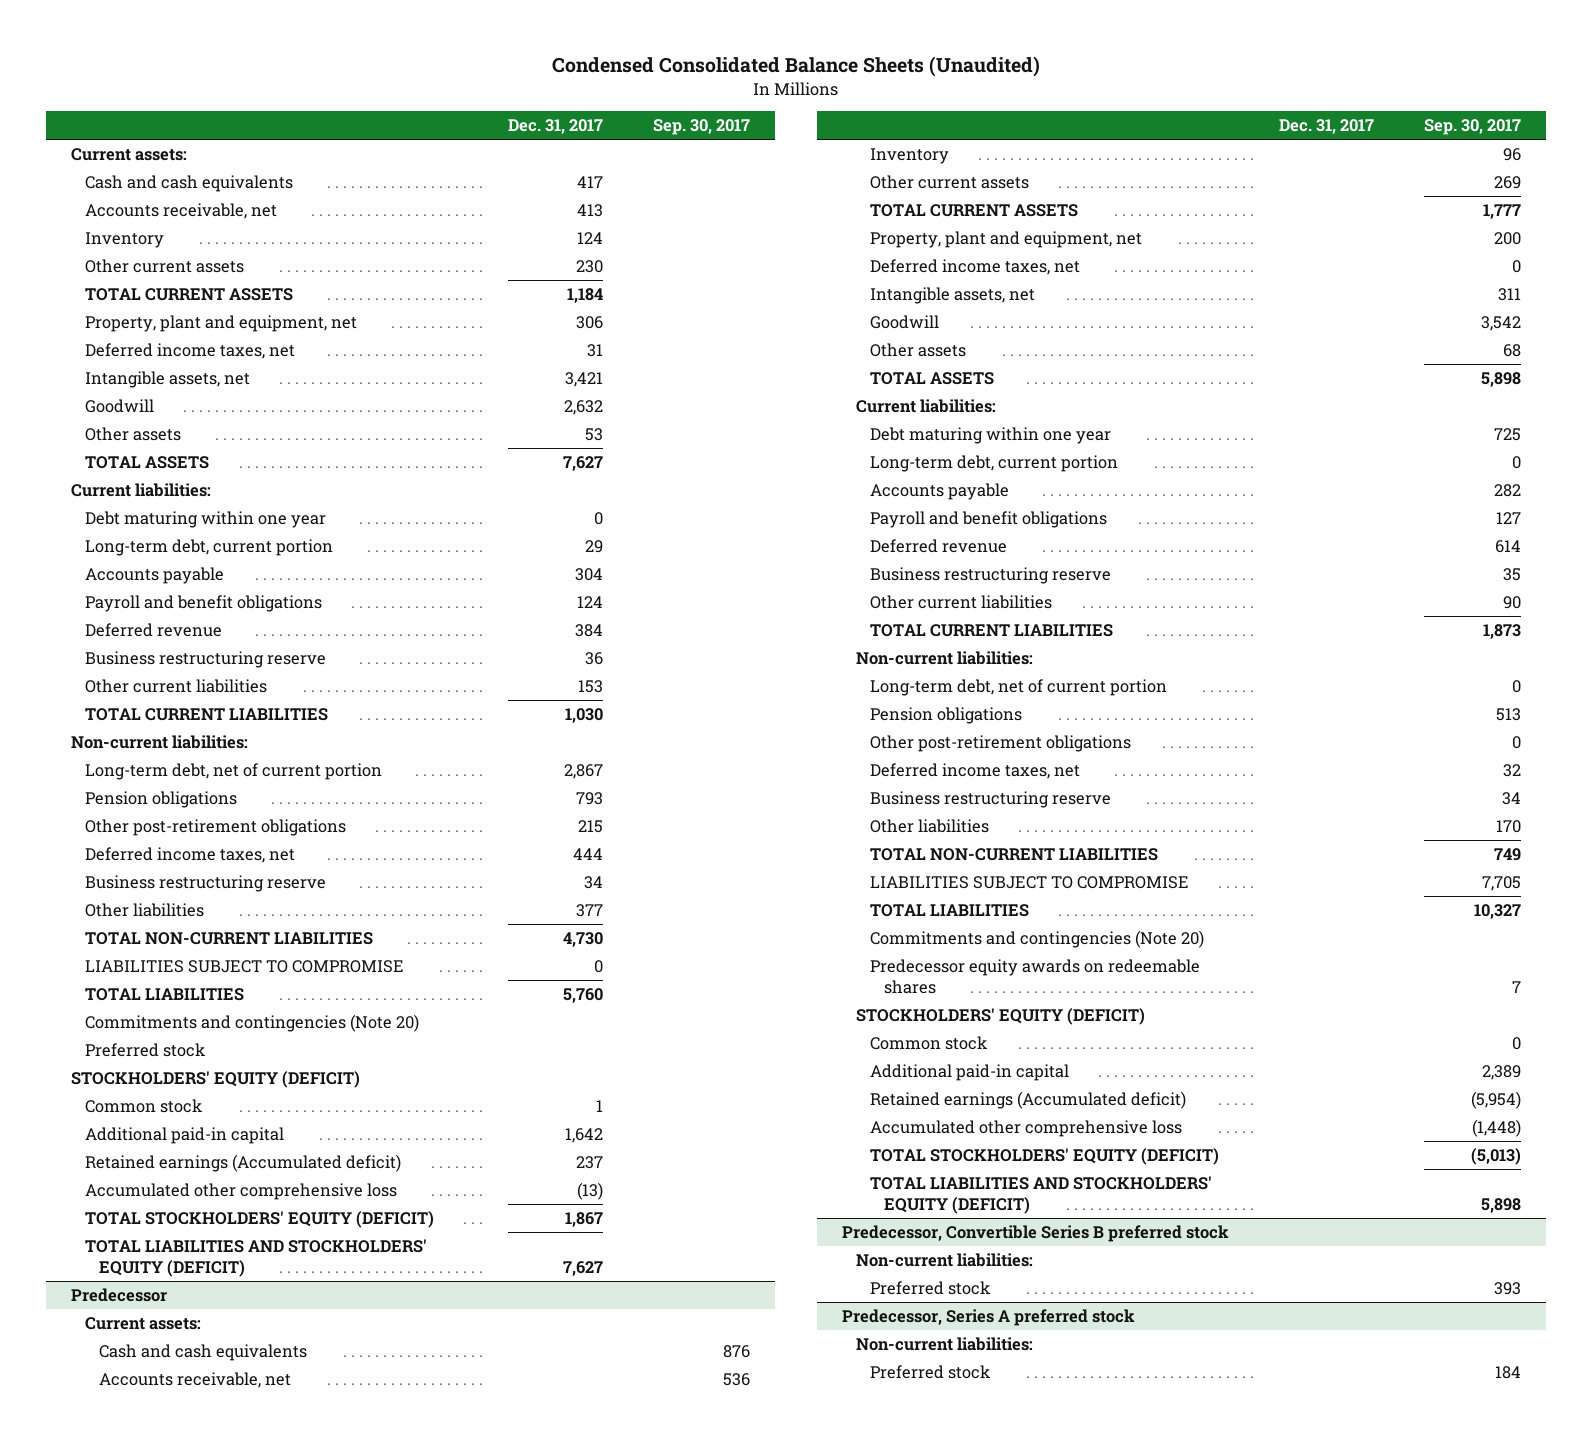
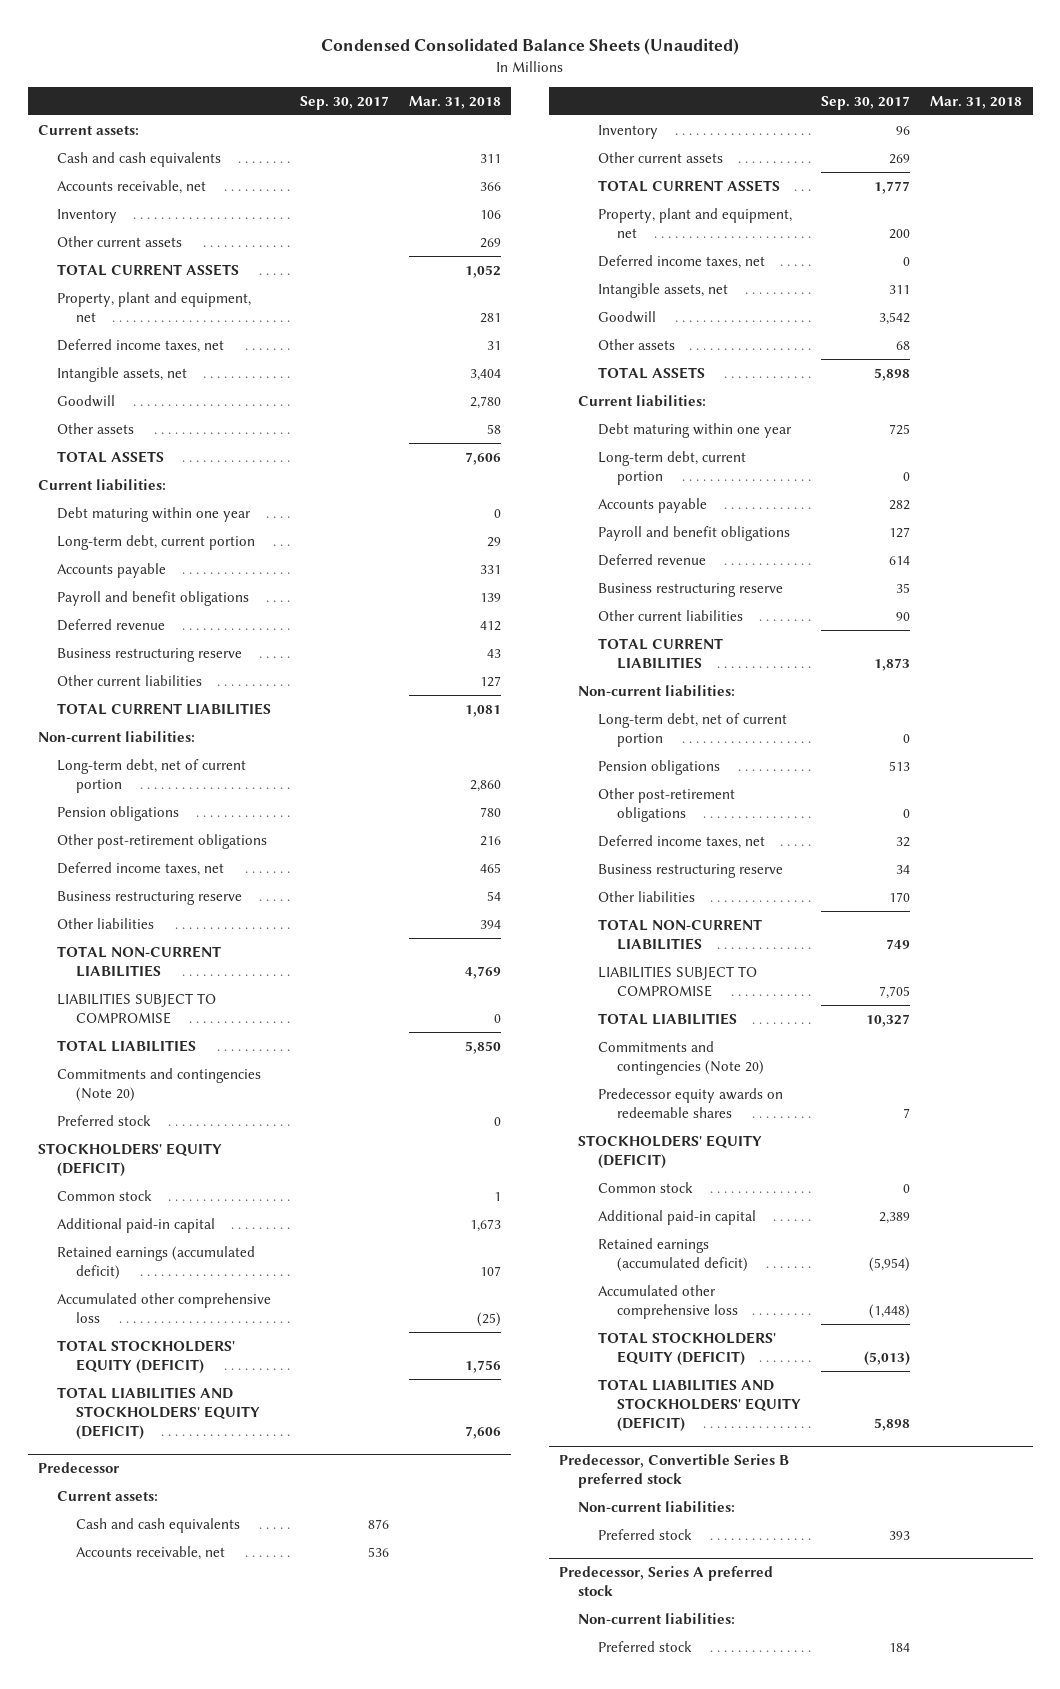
- | Dec. 31, 2017 | Sep. 30, 2017
+ | Sep. 30, 2017 | Mar. 31, 2018
- Retained earnings (Accumulated deficit) | 237 |
+ Retained earnings (accumulated deficit) | | 107
@ Predecessor
- Retained earnings (Accumulated deficit) | | (5,954)
+ Retained earnings (accumulated deficit) | (5,954) |

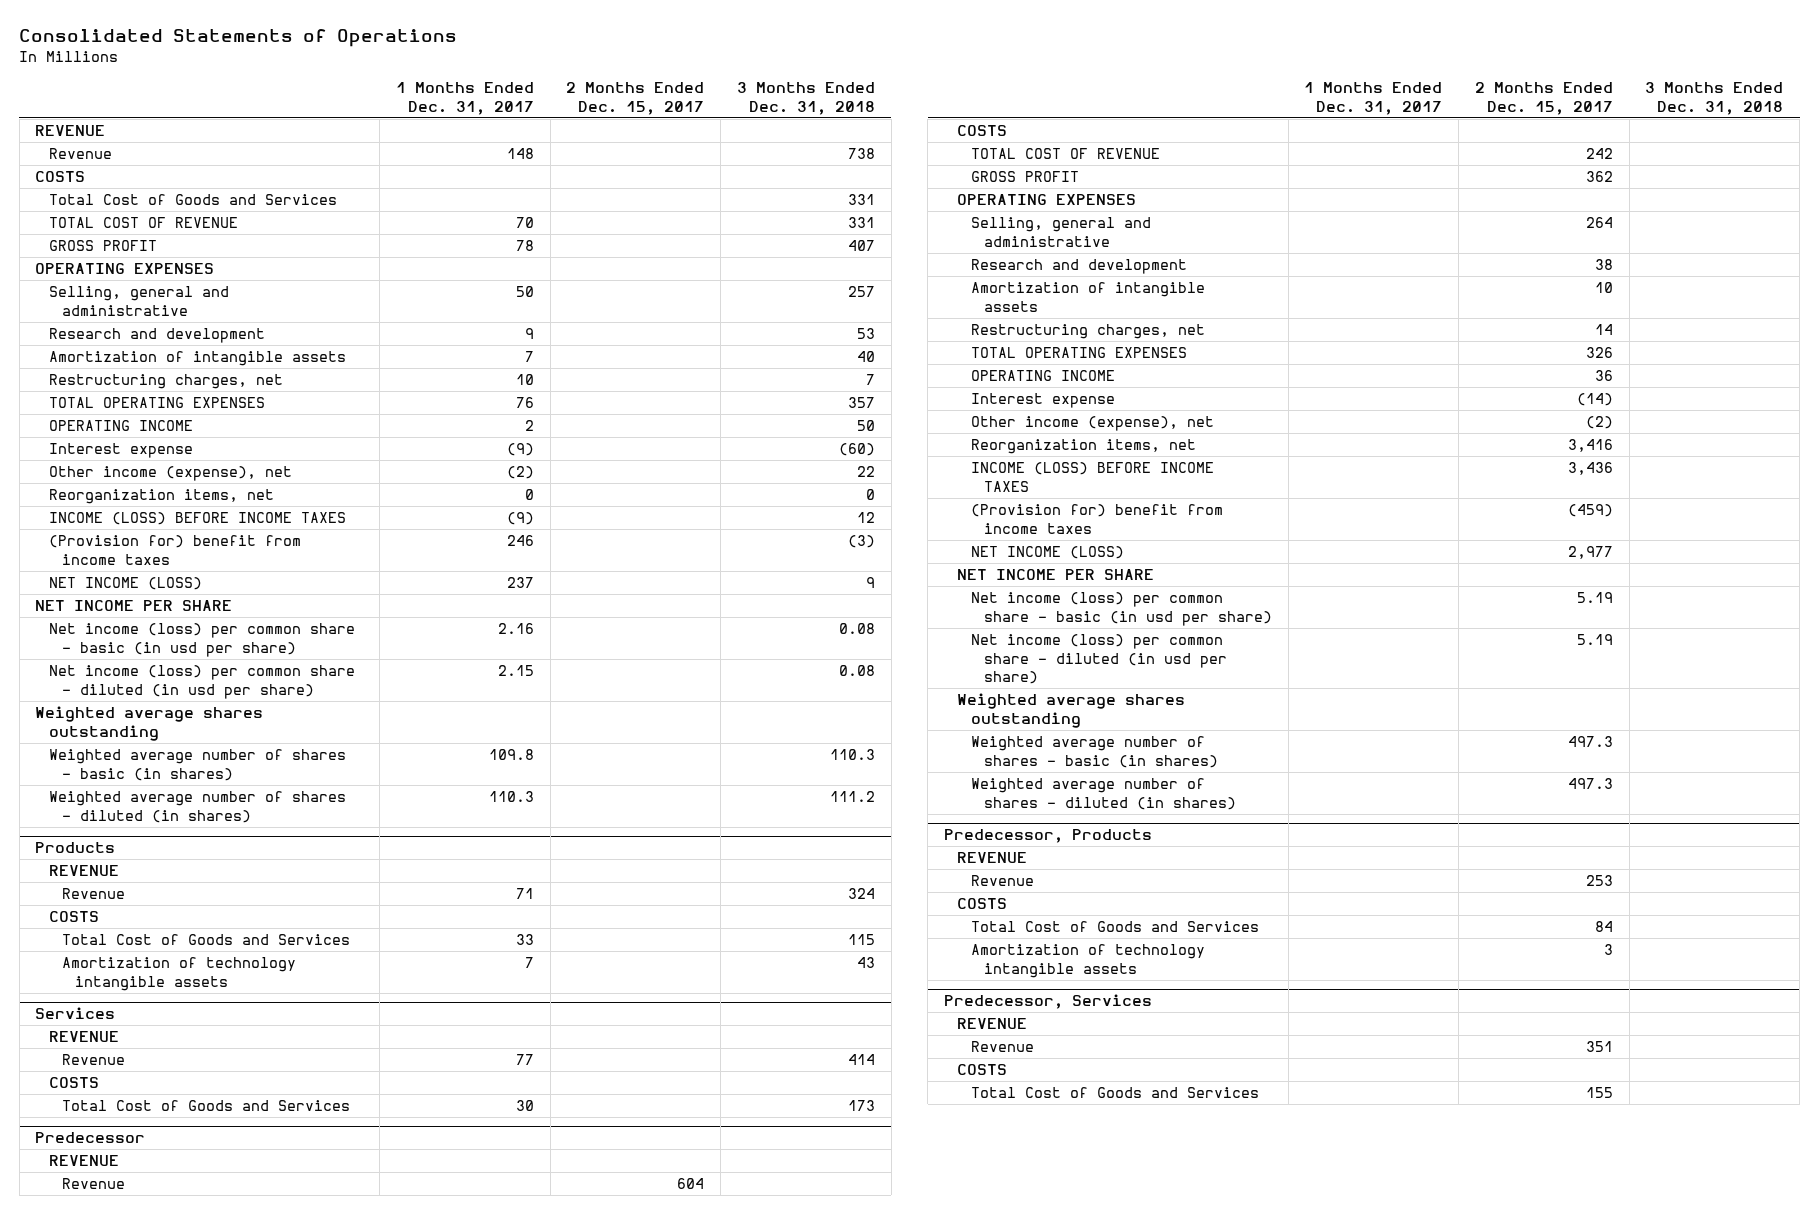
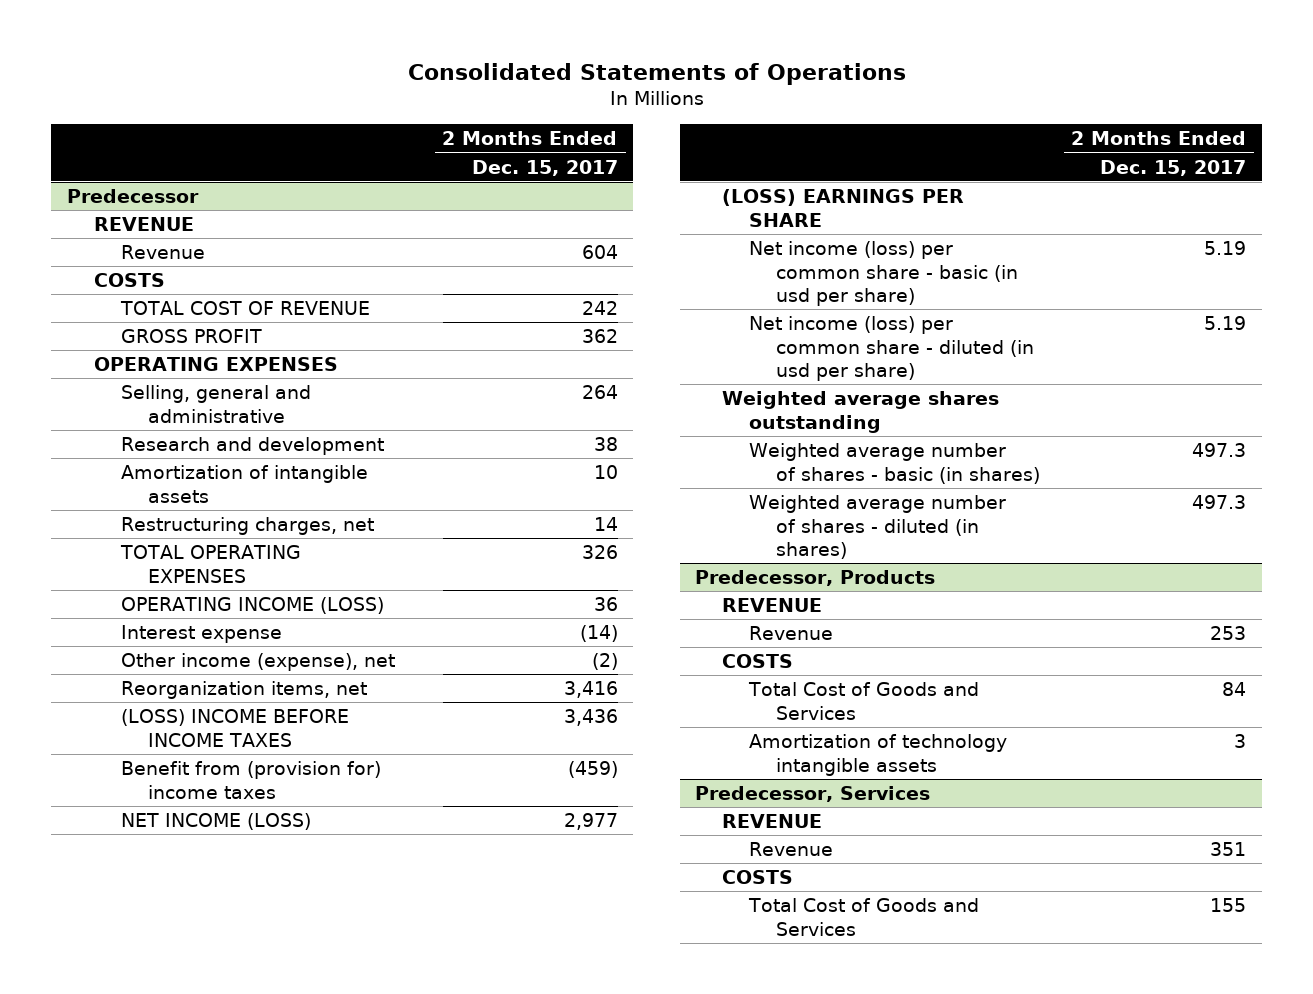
- | 1 Months Ended Dec. 31, 2017 | 2 Months Ended Dec. 15, 2017 | 3 Months Ended Dec. 31, 2018
+ | 2 Months Ended Dec. 15, 2017
- REVENUE
- Revenue | 148 | | 738
- COSTS
- Total Cost of Goods and Services | | | 331
- TOTAL COST OF REVENUE | 70 | | 331
- GROSS PROFIT | 78 | | 407
- OPERATING EXPENSES
- Selling, general and administrative | 50 | | 257
- Research and development | 9 | | 53
- Amortization of intangible assets | 7 | | 40
- Restructuring charges, net | 10 | | 7
- TOTAL OPERATING EXPENSES | 76 | | 357
- OPERATING INCOME | 2 | | 50
- Interest expense | (9) | | (60)
- Other income (expense), net | (2) | | 22
- Reorganization items, net | 0 | | 0
- INCOME (LOSS) BEFORE INCOME TAXES | (9) | | 12
- (Provision for) benefit from income taxes | 246 | | (3)
- NET INCOME (LOSS) | 237 | | 9
- NET INCOME PER SHARE
- Net income (loss) per common share - basic (in usd per share) | 2.16 | | 0.08
- Net income (loss) per common share - diluted (in usd per share) | 2.15 | | 0.08
- Weighted average shares outstanding
- Weighted average number of shares - basic (in shares) | 109.8 | | 110.3
- Weighted average number of shares - diluted (in shares) | 110.3 | | 111.2
- Products
- REVENUE
- Revenue | 71 | | 324
- COSTS
- Total Cost of Goods and Services | 33 | | 115
- Amortization of technology intangible assets | 7 | | 43
- Services
- REVENUE
- Revenue | 77 | | 414
- COSTS
- Total Cost of Goods and Services | 30 | | 173
@ Predecessor
- OPERATING INCOME | | 36 |
+ OPERATING INCOME (LOSS) | 36
- INCOME (LOSS) BEFORE INCOME TAXES | | 3,436 |
- (Provision for) benefit from income taxes | | (459) |
+ (LOSS) INCOME BEFORE INCOME TAXES | 3,436
+ Benefit from (provision for) income taxes | (459)
- NET INCOME PER SHARE
+ (LOSS) EARNINGS PER SHARE

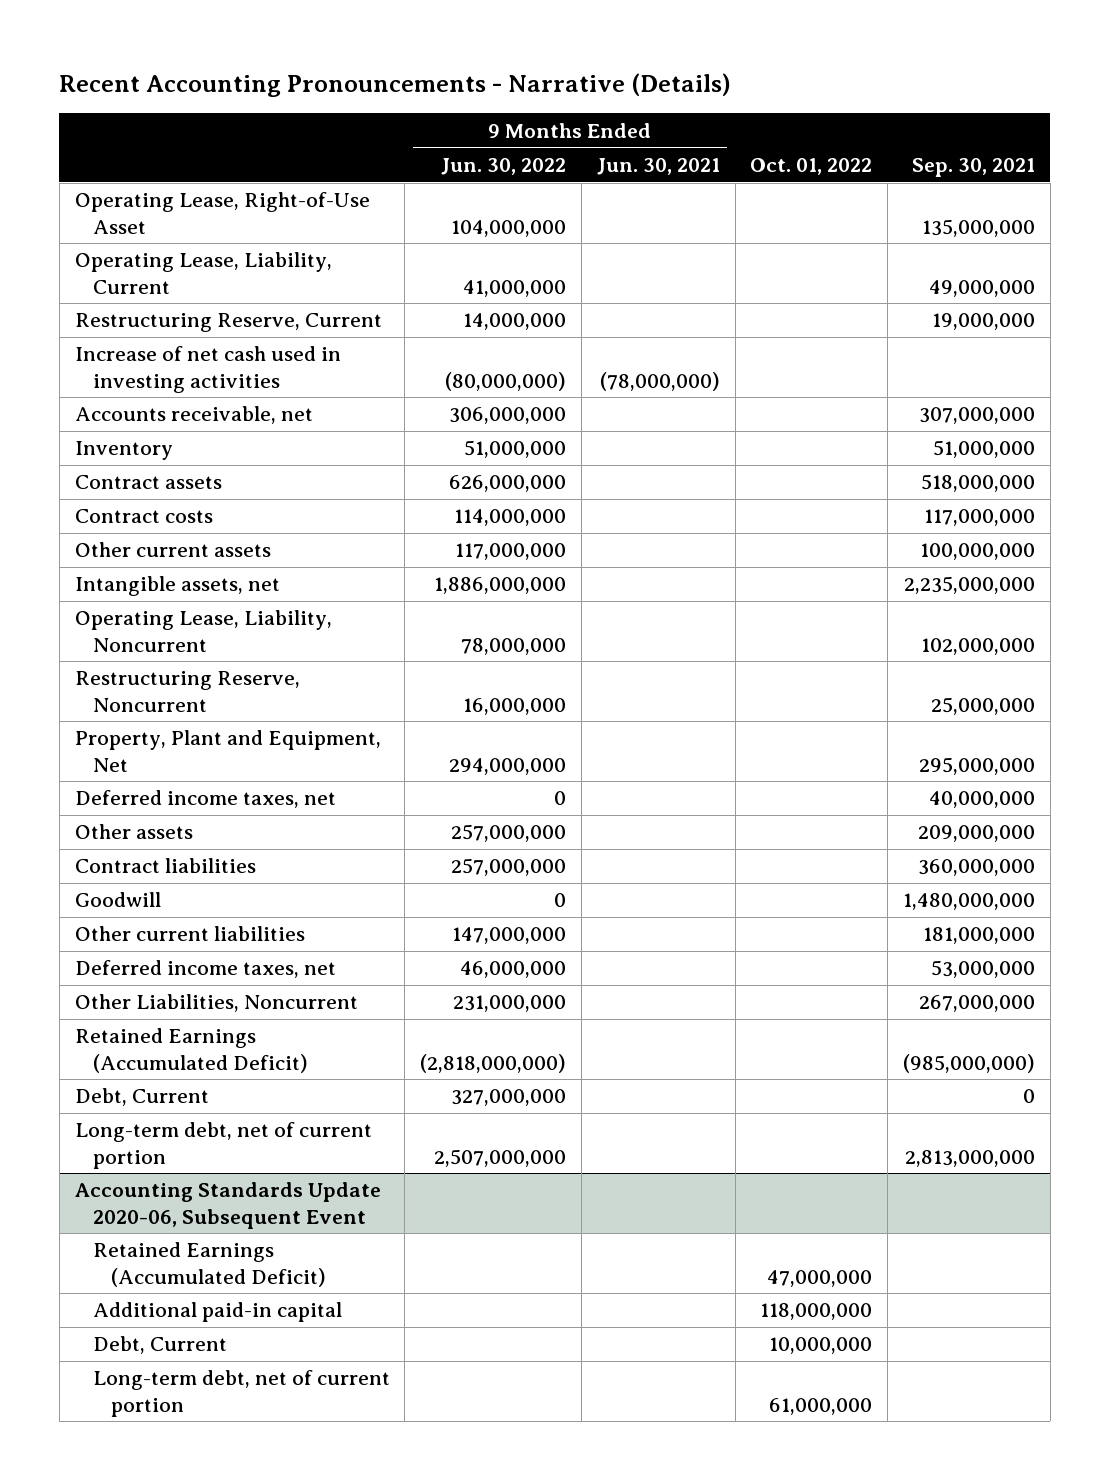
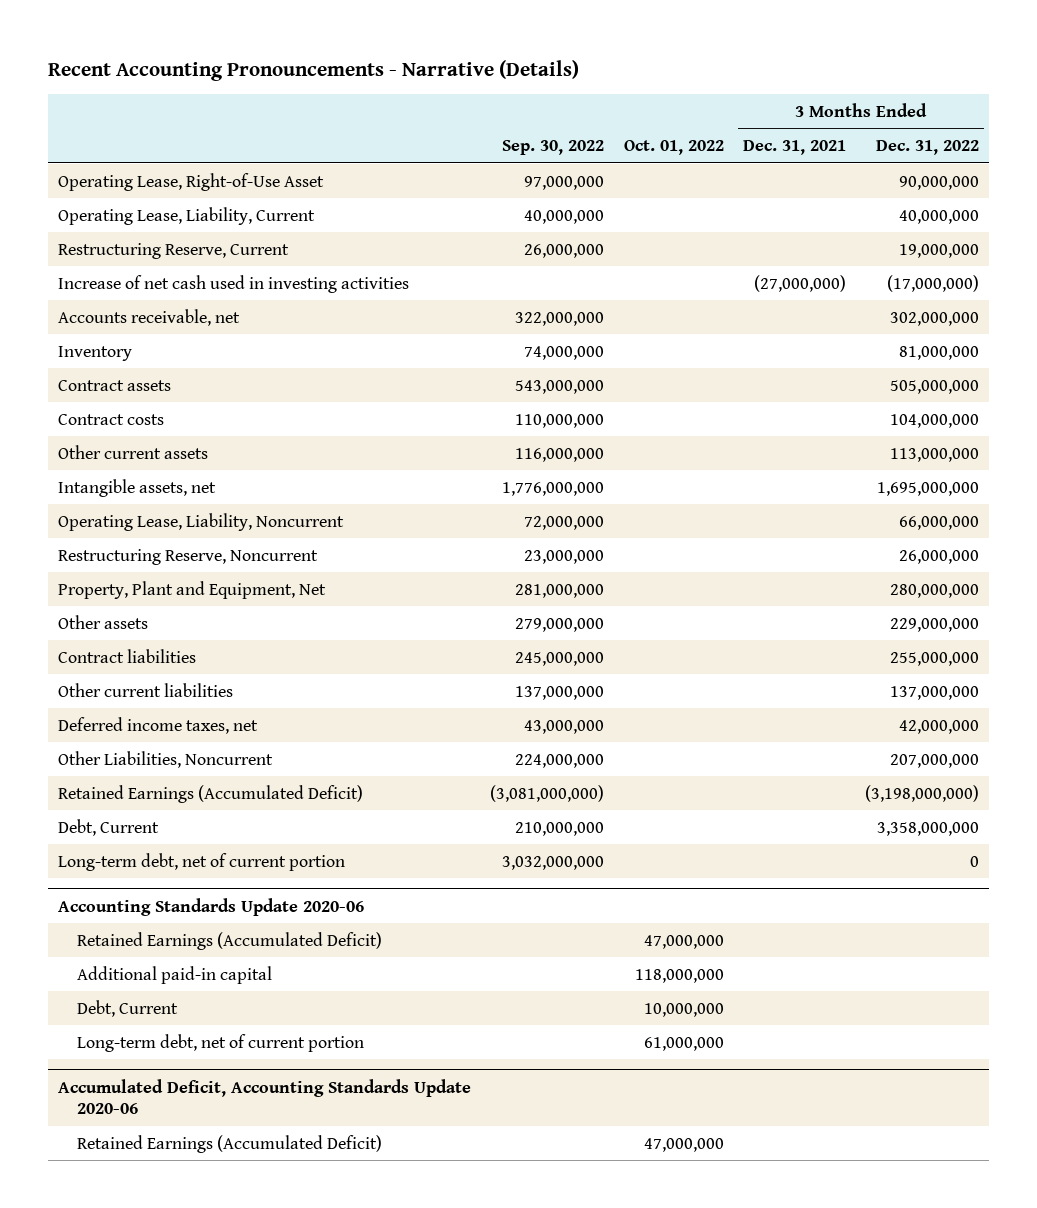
- | 9 Months Ended Jun. 30, 2022 | 9 Months Ended Jun. 30, 2021 | Oct. 01, 2022 | Sep. 30, 2021
+ | Sep. 30, 2022 | Oct. 01, 2022 | 3 Months Ended Dec. 31, 2021 | 3 Months Ended Dec. 31, 2022
- Deferred income taxes, net | 0 | | | 40,000,000
- Goodwill | 0 | | | 1,480,000,000
- Accounting Standards Update 2020-06, Subsequent Event
+ Accounting Standards Update 2020-06
+ Accumulated Deficit, Accounting Standards Update 2020-06
+ Retained Earnings (Accumulated Deficit) | | 47,000,000 | |

